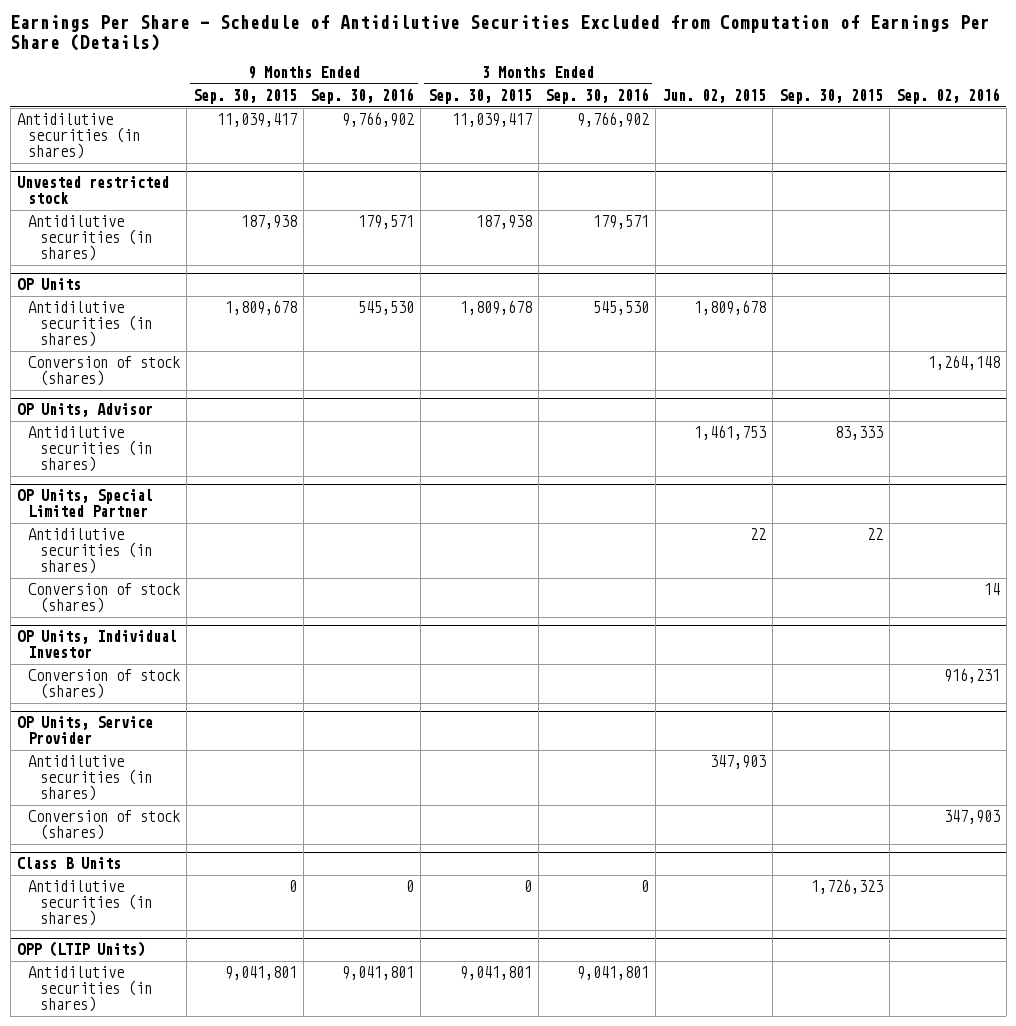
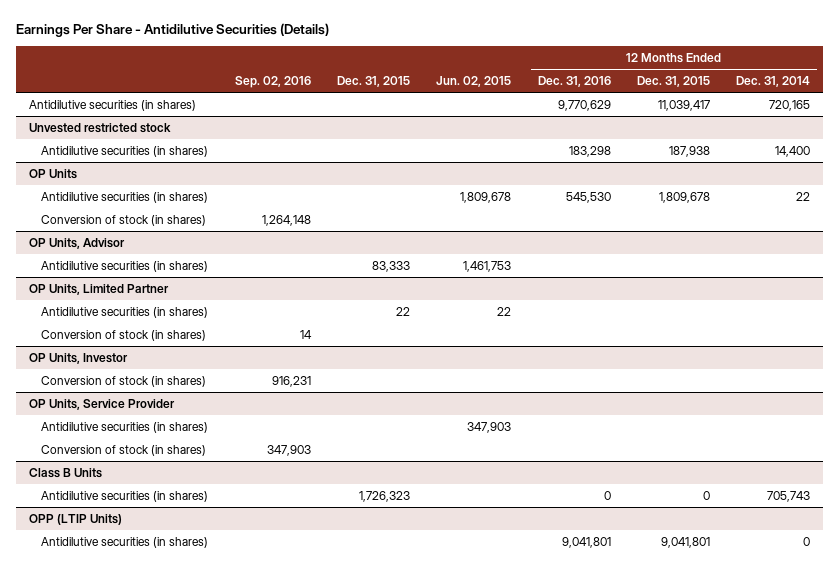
- Earnings Per Share - Schedule of Antidilutive Securities Excluded from Computation of Earnings Per Share (Details)
+ Earnings Per Share - Antidilutive Securities (Details)
- | 9 Months Ended Sep. 30, 2015 | 9 Months Ended Sep. 30, 2016 | 3 Months Ended Sep. 30, 2015 | 3 Months Ended Sep. 30, 2016 | Jun. 02, 2015 | Sep. 30, 2015 | Sep. 02, 2016
+ | Sep. 02, 2016 | Dec. 31, 2015 | Jun. 02, 2015 | 12 Months Ended Dec. 31, 2016 | 12 Months Ended Dec. 31, 2015 | 12 Months Ended Dec. 31, 2014
@ OP Units
- Conversion of stock (shares) | | | | | | | 1,264,148
+ Conversion of stock (in shares) | 1,264,148 | | | | |
- OP Units, Special Limited Partner
+ OP Units, Limited Partner
- Conversion of stock (shares) | | | | | | | 14
- OP Units, Individual Investor
- Conversion of stock (shares) | | | | | | | 916,231
+ Conversion of stock (in shares) | 14 | | | | |
+ OP Units, Investor
+ Conversion of stock (in shares) | 916,231 | | | | |
@ OP Units, Service Provider
- Conversion of stock (shares) | | | | | | | 347,903
+ Conversion of stock (in shares) | 347,903 | | | | |

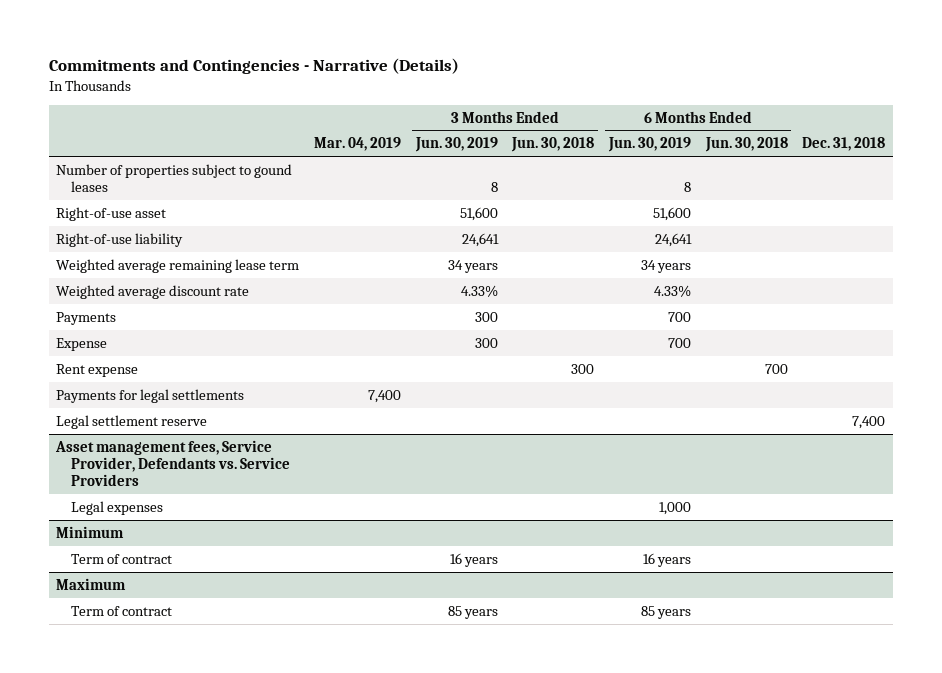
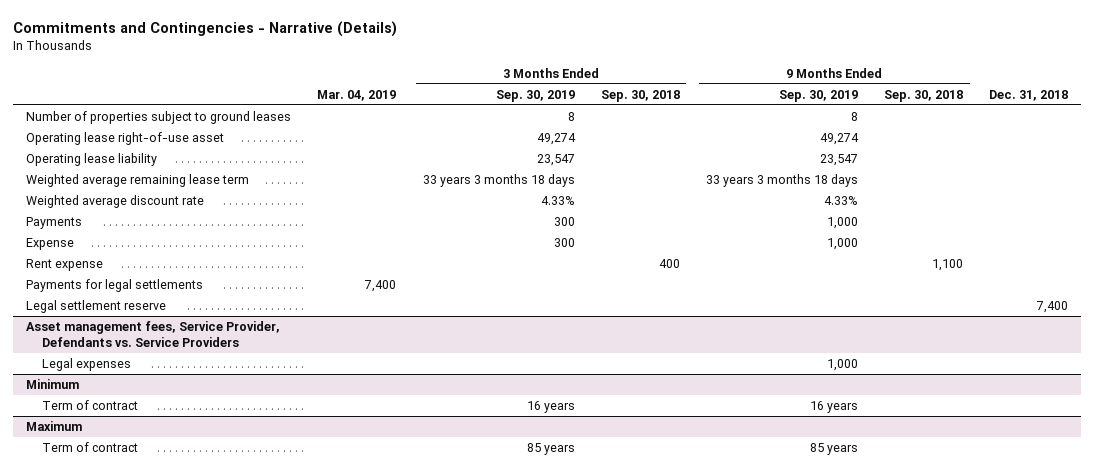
- | Mar. 04, 2019 | 3 Months Ended Jun. 30, 2019 | 3 Months Ended Jun. 30, 2018 | 6 Months Ended Jun. 30, 2019 | 6 Months Ended Jun. 30, 2018 | Dec. 31, 2018
+ | Mar. 04, 2019 | 3 Months Ended Sep. 30, 2019 | 3 Months Ended Sep. 30, 2018 | 9 Months Ended Sep. 30, 2019 | 9 Months Ended Sep. 30, 2018 | Dec. 31, 2018
- Number of properties subject to gound leases | | 8 | | 8 | |
- Right-of-use asset | | 51,600 | | 51,600 | |
- Right-of-use liability | | 24,641 | | 24,641 | |
+ Number of properties subject to ground leases | | 8 | | 8 | |
+ Operating lease right-of-use asset | | 49,274 | | 49,274 | |
+ Operating lease liability | | 23,547 | | 23,547 | |

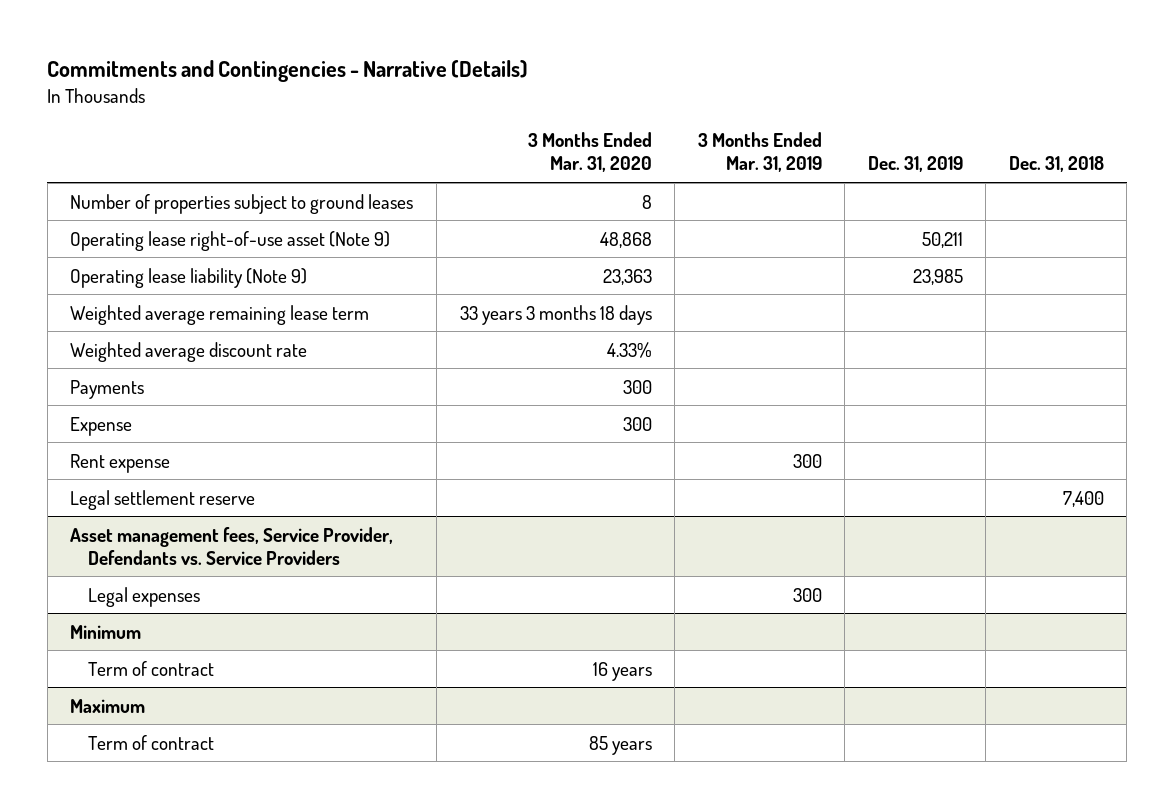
- | Mar. 04, 2019 | 3 Months Ended Sep. 30, 2019 | 3 Months Ended Sep. 30, 2018 | 9 Months Ended Sep. 30, 2019 | 9 Months Ended Sep. 30, 2018 | Dec. 31, 2018
+ | 3 Months Ended Mar. 31, 2020 | 3 Months Ended Mar. 31, 2019 | Dec. 31, 2019 | Dec. 31, 2018
- Operating lease right-of-use asset | | 49,274 | | 49,274 | |
- Operating lease liability | | 23,547 | | 23,547 | |
+ Operating lease right-of-use asset (Note 9) | 48,868 | | 50,211 |
+ Operating lease liability (Note 9) | 23,363 | | 23,985 |
- Payments for legal settlements | 7,400 | | | | |

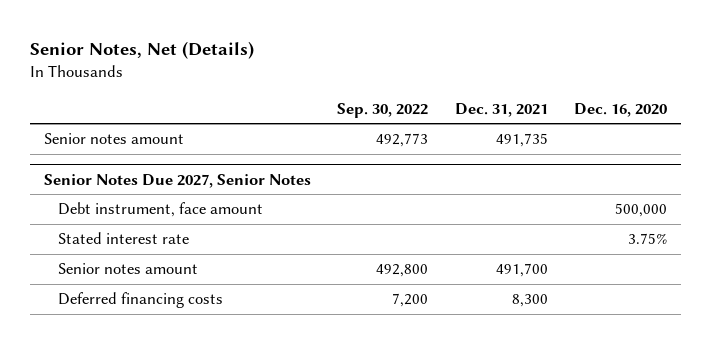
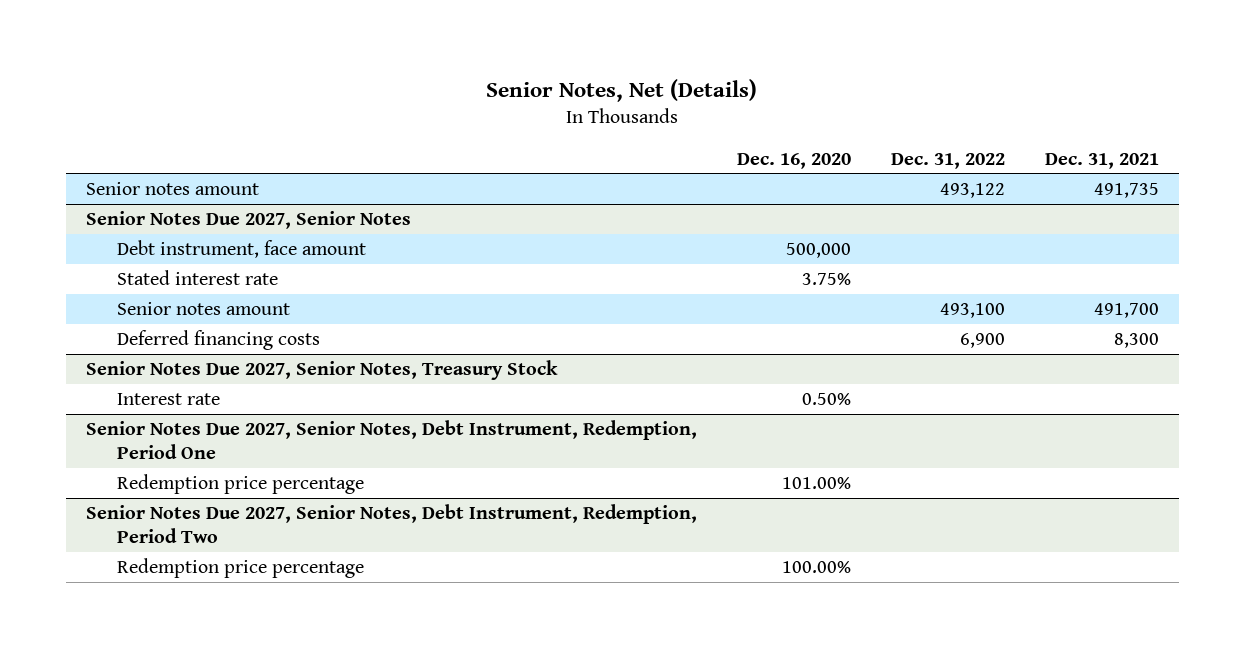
- | Sep. 30, 2022 | Dec. 31, 2021 | Dec. 16, 2020
+ | Dec. 16, 2020 | Dec. 31, 2022 | Dec. 31, 2021
+ Senior Notes Due 2027, Senior Notes, Treasury Stock
+ Interest rate | 0.50% | |
+ Senior Notes Due 2027, Senior Notes, Debt Instrument, Redemption, Period One
+ Redemption price percentage | 101.00% | |
+ Senior Notes Due 2027, Senior Notes, Debt Instrument, Redemption, Period Two
+ Redemption price percentage | 100.00% | |

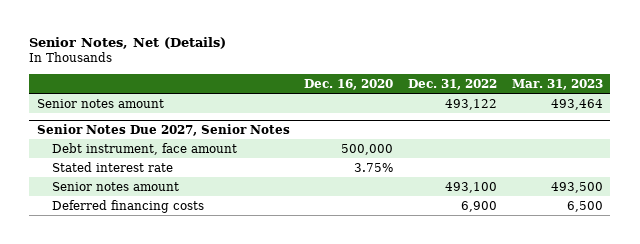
- | Dec. 16, 2020 | Dec. 31, 2022 | Dec. 31, 2021
+ | Dec. 16, 2020 | Dec. 31, 2022 | Mar. 31, 2023
- Senior Notes Due 2027, Senior Notes, Treasury Stock
- Interest rate | 0.50% | |
- Senior Notes Due 2027, Senior Notes, Debt Instrument, Redemption, Period One
- Redemption price percentage | 101.00% | |
- Senior Notes Due 2027, Senior Notes, Debt Instrument, Redemption, Period Two
- Redemption price percentage | 100.00% | |

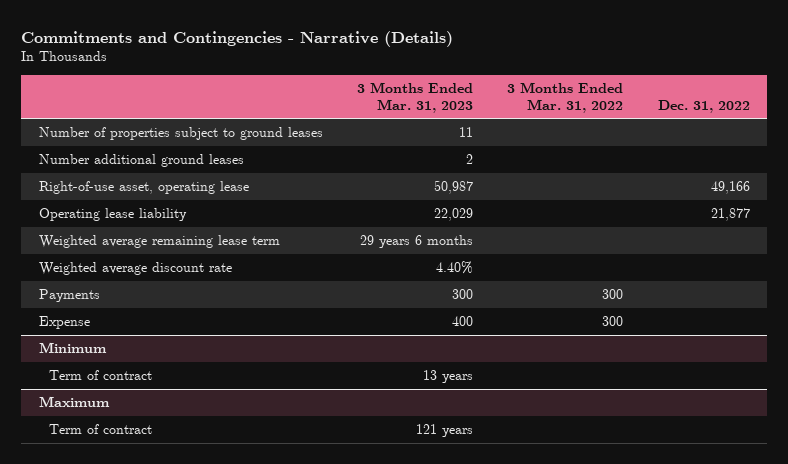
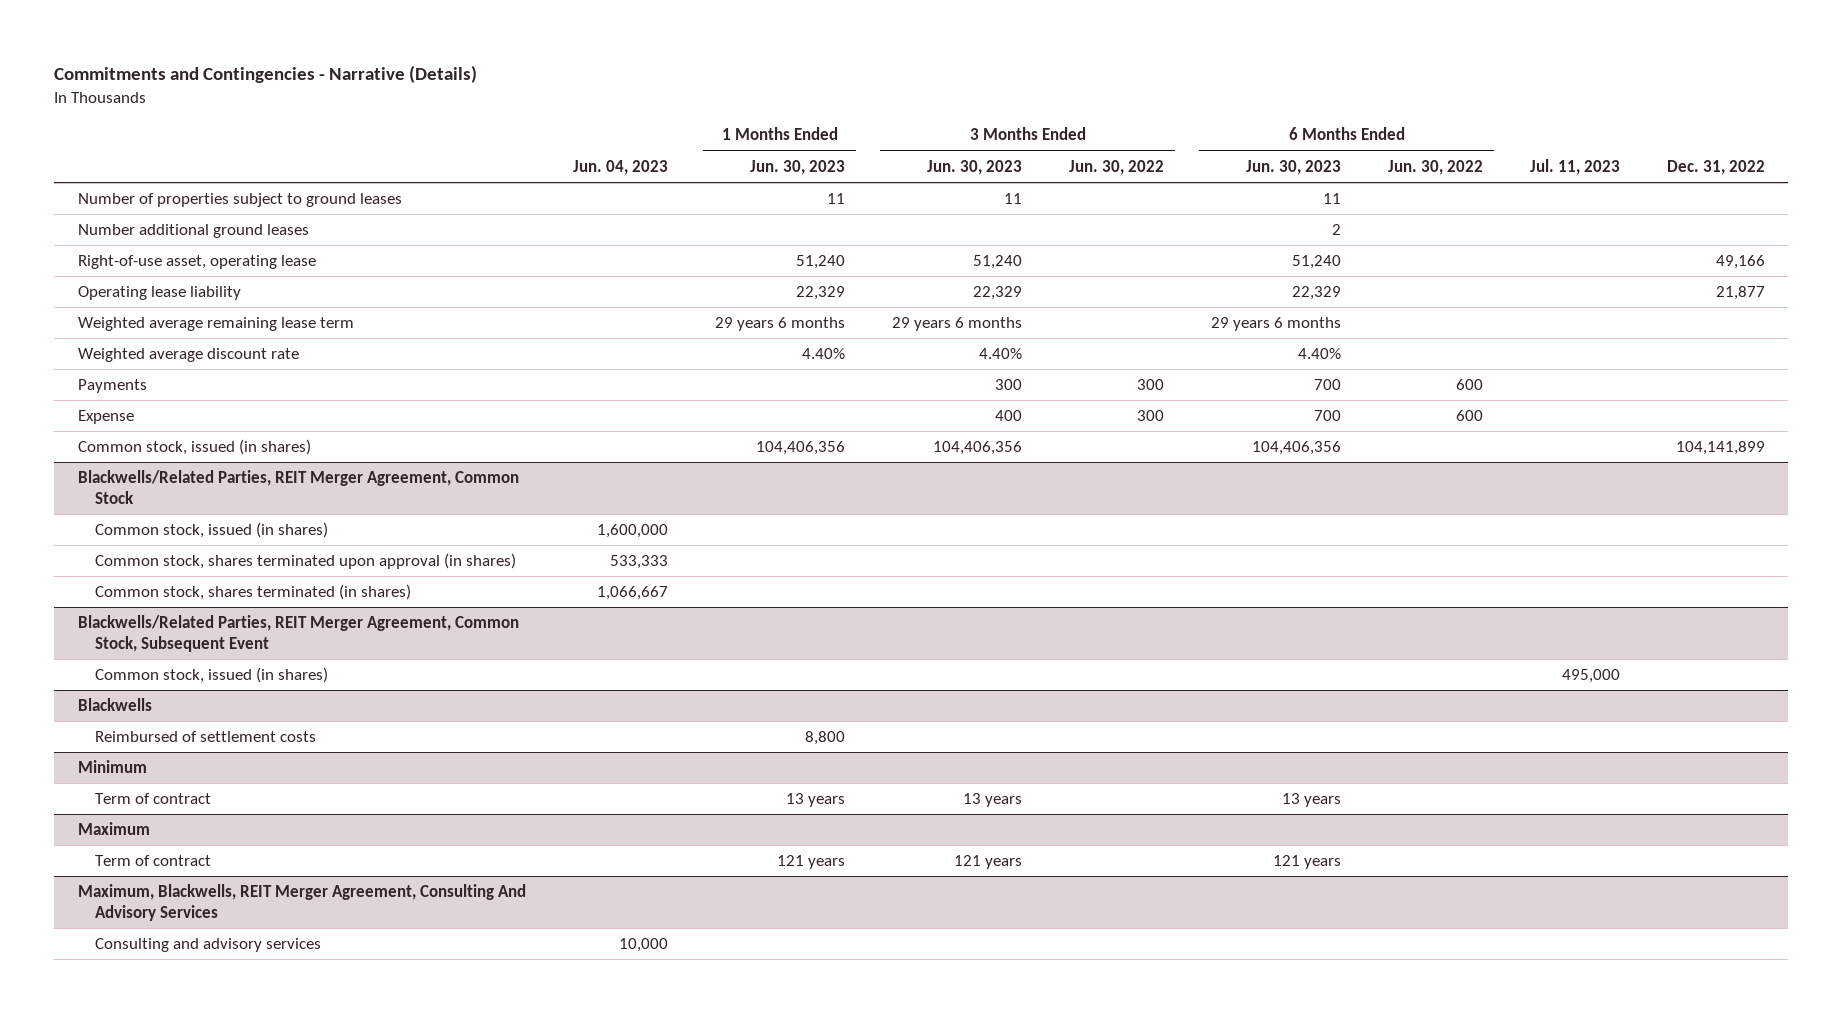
- | 3 Months Ended Mar. 31, 2023 | 3 Months Ended Mar. 31, 2022 | Dec. 31, 2022
+ | Jun. 04, 2023 | 1 Months Ended Jun. 30, 2023 | 3 Months Ended Jun. 30, 2023 | 3 Months Ended Jun. 30, 2022 | 6 Months Ended Jun. 30, 2023 | 6 Months Ended Jun. 30, 2022 | Jul. 11, 2023 | Dec. 31, 2022
+ Common stock, issued (in shares) | | 104,406,356 | 104,406,356 | | 104,406,356 | | | 104,141,899
+ Blackwells/Related Parties, REIT Merger Agreement, Common Stock
+ Common stock, issued (in shares) | 1,600,000 | | | | | | |
+ Common stock, shares terminated upon approval (in shares) | 533,333 | | | | | | |
+ Common stock, shares terminated (in shares) | 1,066,667 | | | | | | |
+ Blackwells/Related Parties, REIT Merger Agreement, Common Stock, Subsequent Event
+ Common stock, issued (in shares) | | | | | | | 495,000 |
+ Blackwells
+ Reimbursed of settlement costs | | 8,800 | | | | | |
+ Maximum, Blackwells, REIT Merger Agreement, Consulting And Advisory Services
+ Consulting and advisory services | 10,000 | | | | | | |

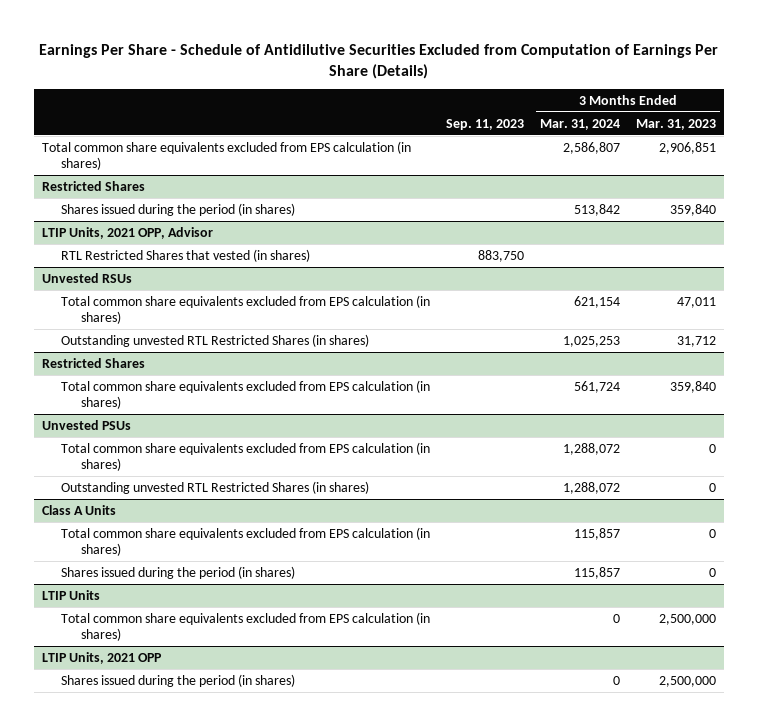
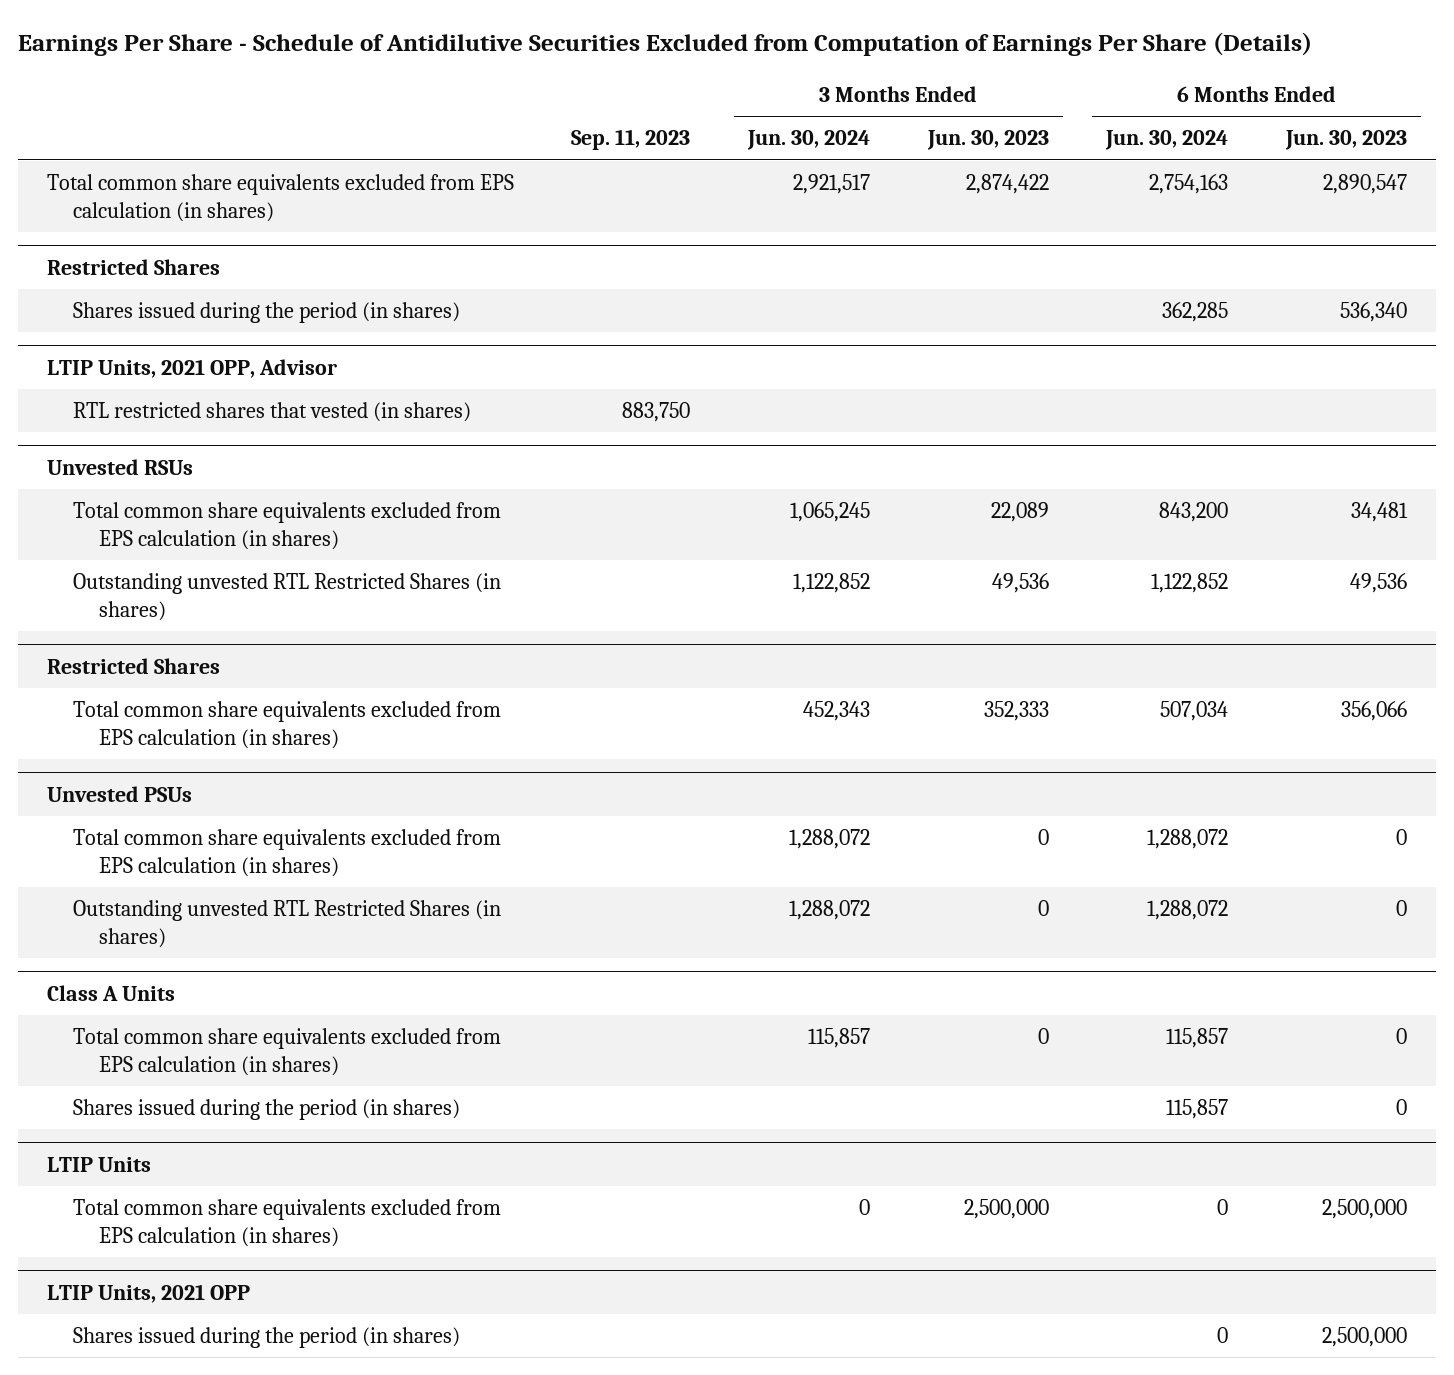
- | Sep. 11, 2023 | 3 Months Ended Mar. 31, 2024 | 3 Months Ended Mar. 31, 2023
+ | Sep. 11, 2023 | 3 Months Ended Jun. 30, 2024 | 3 Months Ended Jun. 30, 2023 | 6 Months Ended Jun. 30, 2024 | 6 Months Ended Jun. 30, 2023
@ LTIP Units, 2021 OPP, Advisor
- RTL Restricted Shares that vested (in shares) | 883,750 | |
+ RTL restricted shares that vested (in shares) | 883,750 | | | |

